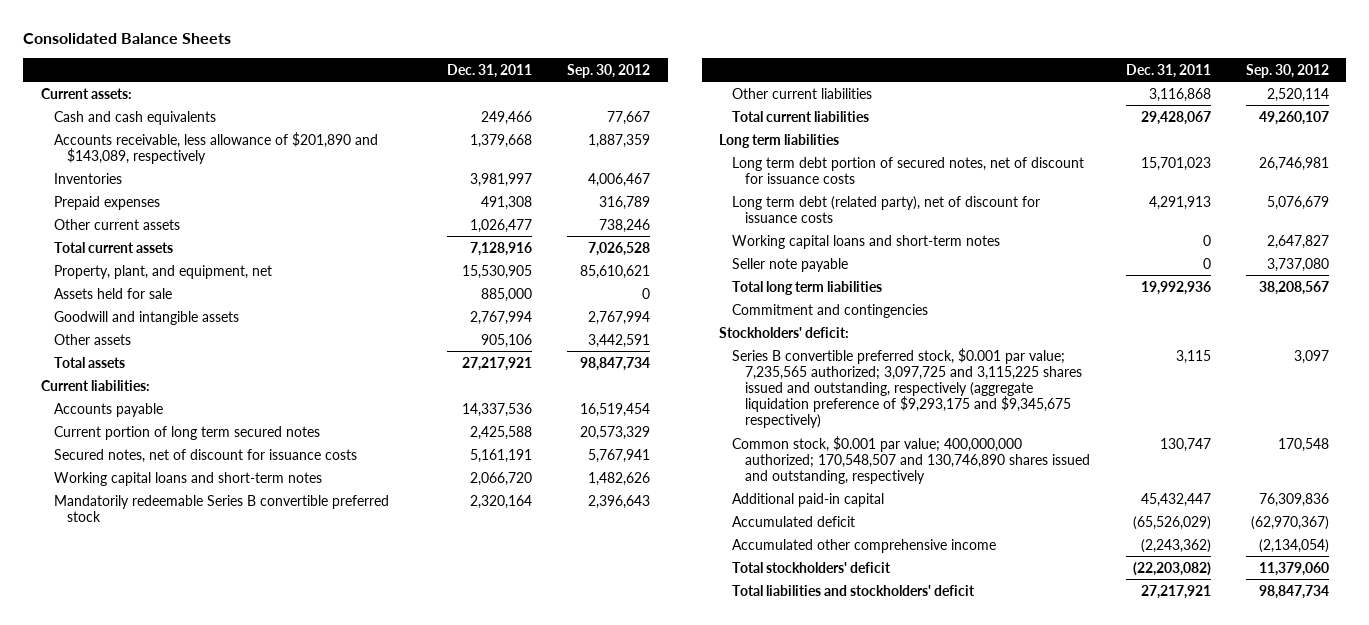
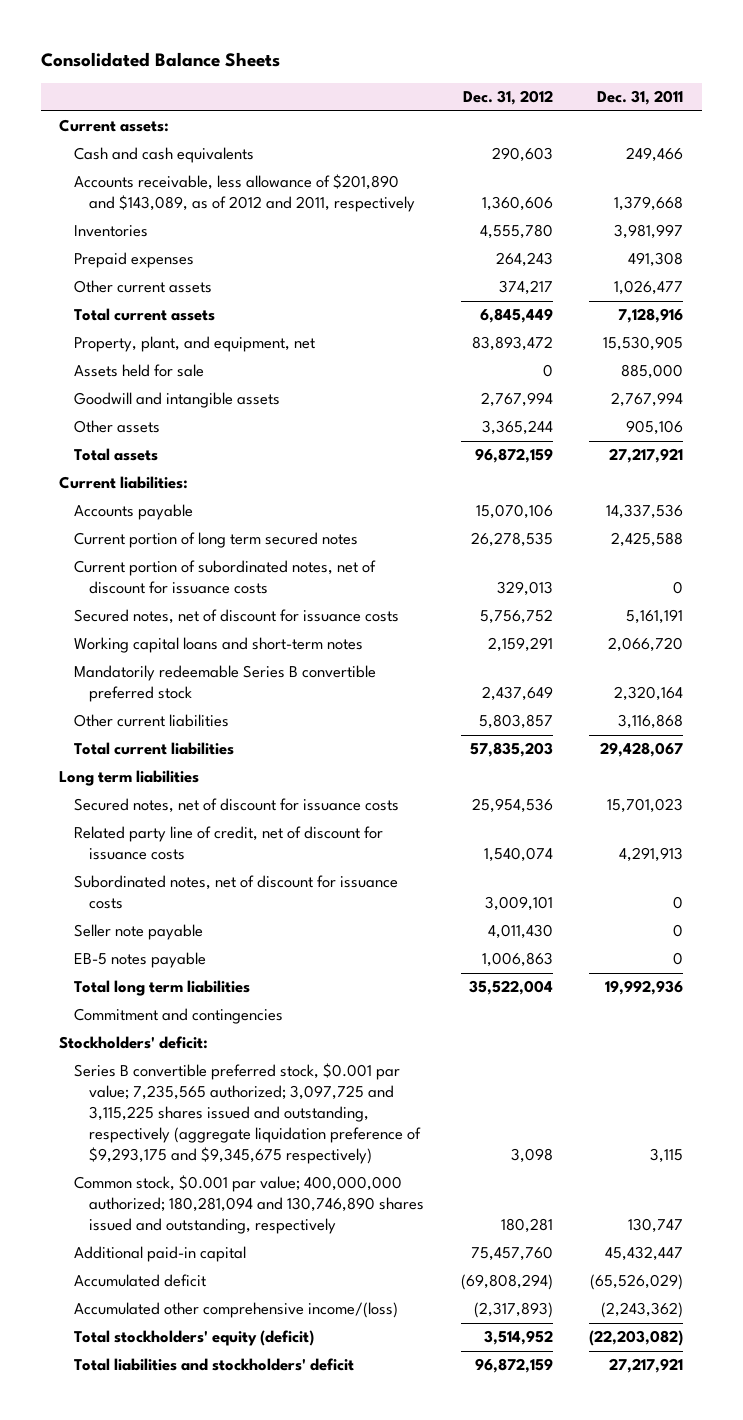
- | Dec. 31, 2011 | Sep. 30, 2012
+ | Dec. 31, 2012 | Dec. 31, 2011
- Accounts receivable, less allowance of $201,890 and $143,089, respectively | 1,379,668 | 1,887,359
+ Accounts receivable, less allowance of $201,890 and $143,089, as of 2012 and 2011, respectively | 1,360,606 | 1,379,668
+ Current portion of subordinated notes, net of discount for issuance costs | 329,013 | 0
- Long term debt portion of secured notes, net of discount for issuance costs | 15,701,023 | 26,746,981
- Long term debt (related party), net of discount for issuance costs | 4,291,913 | 5,076,679
- Working capital loans and short-term notes | 0 | 2,647,827
+ Secured notes, net of discount for issuance costs | 25,954,536 | 15,701,023
+ Related party line of credit, net of discount for issuance costs | 1,540,074 | 4,291,913
+ Subordinated notes, net of discount for issuance costs | 3,009,101 | 0
+ EB-5 notes payable | 1,006,863 | 0
- Common stock, $0.001 par value; 400,000,000 authorized; 170,548,507 and 130,746,890 shares issued and outstanding, respectively | 130,747 | 170,548
+ Common stock, $0.001 par value; 400,000,000 authorized; 180,281,094 and 130,746,890 shares issued and outstanding, respectively | 180,281 | 130,747
- Accumulated other comprehensive income | (2,243,362) | (2,134,054)
- Total stockholders' deficit | (22,203,082) | 11,379,060
+ Accumulated other comprehensive income/(loss) | (2,317,893) | (2,243,362)
+ Total stockholders' equity (deficit) | 3,514,952 | (22,203,082)

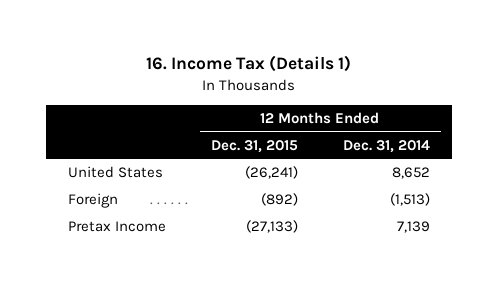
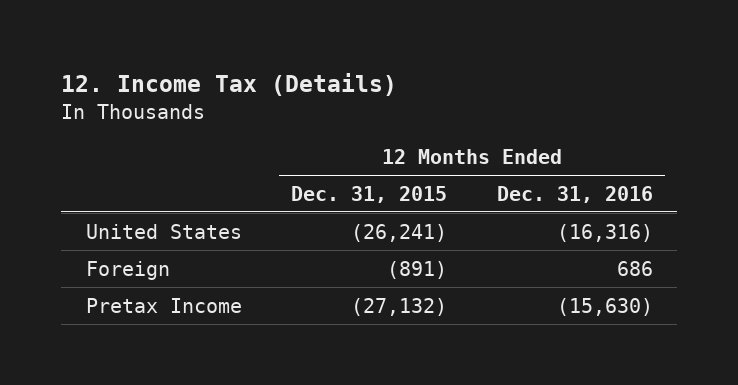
- 16. Income Tax (Details 1)
+ 12. Income Tax (Details)
- | 12 Months Ended Dec. 31, 2015 | 12 Months Ended Dec. 31, 2014
+ | 12 Months Ended Dec. 31, 2015 | 12 Months Ended Dec. 31, 2016
- Foreign | (892) | (1,513)
- Pretax Income | (27,133) | 7,139
+ Foreign | (891) | 686
+ Pretax Income | (27,132) | (15,630)

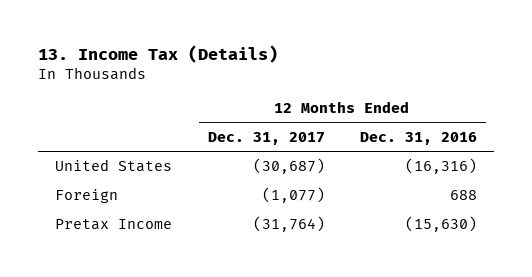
- 12. Income Tax (Details)
+ 13. Income Tax (Details)
- | 12 Months Ended Dec. 31, 2015 | 12 Months Ended Dec. 31, 2016
+ | 12 Months Ended Dec. 31, 2017 | 12 Months Ended Dec. 31, 2016
- Foreign | (891) | 686
+ Foreign | (1,077) | 688

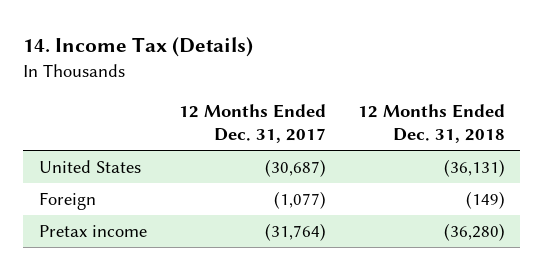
- 13. Income Tax (Details)
+ 14. Income Tax (Details)
- | 12 Months Ended Dec. 31, 2017 | 12 Months Ended Dec. 31, 2016
+ | 12 Months Ended Dec. 31, 2017 | 12 Months Ended Dec. 31, 2018
- Pretax Income | (31,764) | (15,630)
+ Pretax income | (31,764) | (36,280)

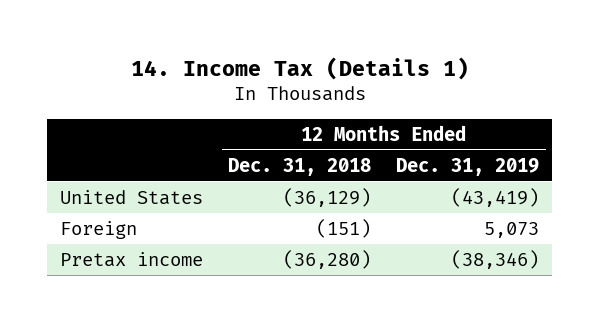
- 14. Income Tax (Details)
+ 14. Income Tax (Details 1)
- | 12 Months Ended Dec. 31, 2017 | 12 Months Ended Dec. 31, 2018
+ | 12 Months Ended Dec. 31, 2018 | 12 Months Ended Dec. 31, 2019
- United States | (30,687) | (36,131)
- Foreign | (1,077) | (149)
+ United States | (36,129) | (43,419)
+ Foreign | (151) | 5,073

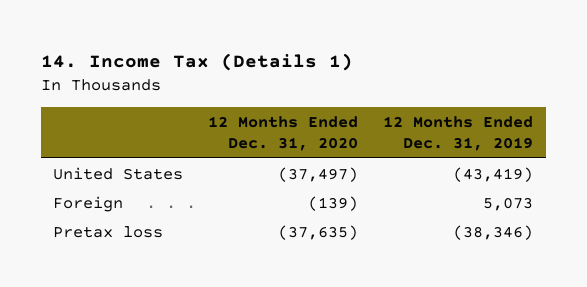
- | 12 Months Ended Dec. 31, 2018 | 12 Months Ended Dec. 31, 2019
+ | 12 Months Ended Dec. 31, 2020 | 12 Months Ended Dec. 31, 2019
- Pretax income | (36,280) | (38,346)
+ Pretax loss | (37,635) | (38,346)

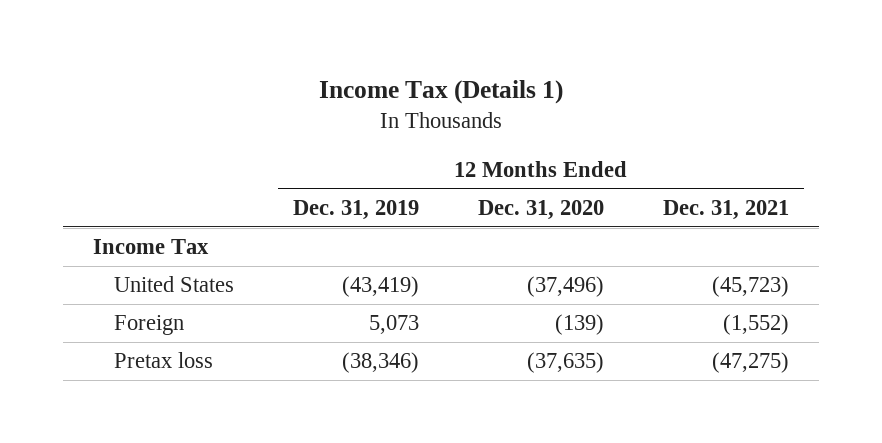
- 14. Income Tax (Details 1)
+ Income Tax (Details 1)
- | 12 Months Ended Dec. 31, 2020 | 12 Months Ended Dec. 31, 2019
+ | 12 Months Ended Dec. 31, 2019 | 12 Months Ended Dec. 31, 2020 | 12 Months Ended Dec. 31, 2021
- United States | (37,497) | (43,419)
+ Income Tax
+ United States | (43,419) | (37,496) | (45,723)

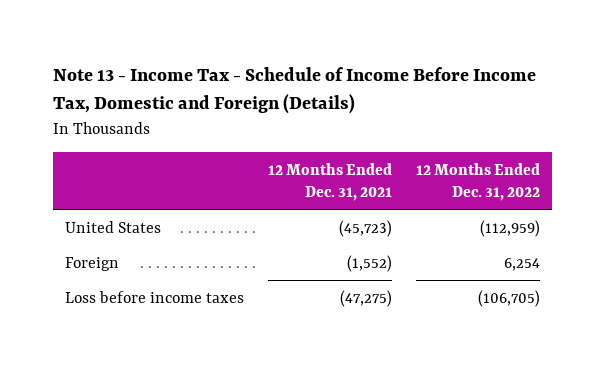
- Income Tax (Details 1)
+ Note 13 - Income Tax - Schedule of Income Before Income Tax, Domestic and Foreign (Details)
- | 12 Months Ended Dec. 31, 2019 | 12 Months Ended Dec. 31, 2020 | 12 Months Ended Dec. 31, 2021
+ | 12 Months Ended Dec. 31, 2021 | 12 Months Ended Dec. 31, 2022
- Income Tax
- Pretax loss | (38,346) | (37,635) | (47,275)
+ Loss before income taxes | (47,275) | (106,705)

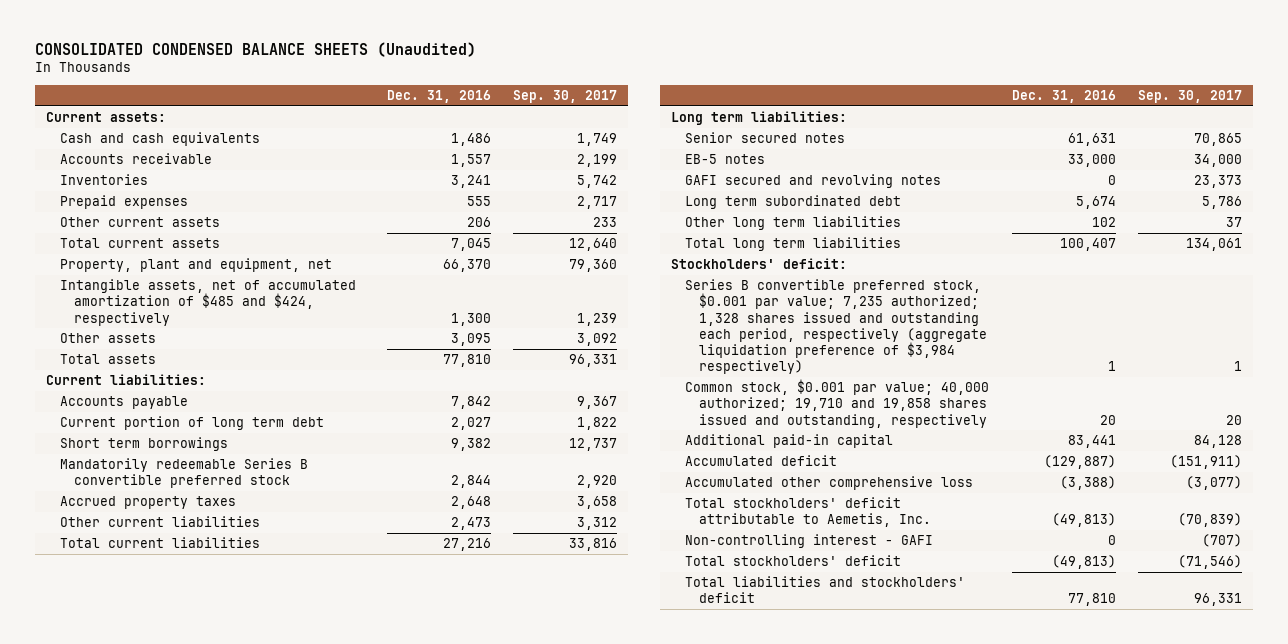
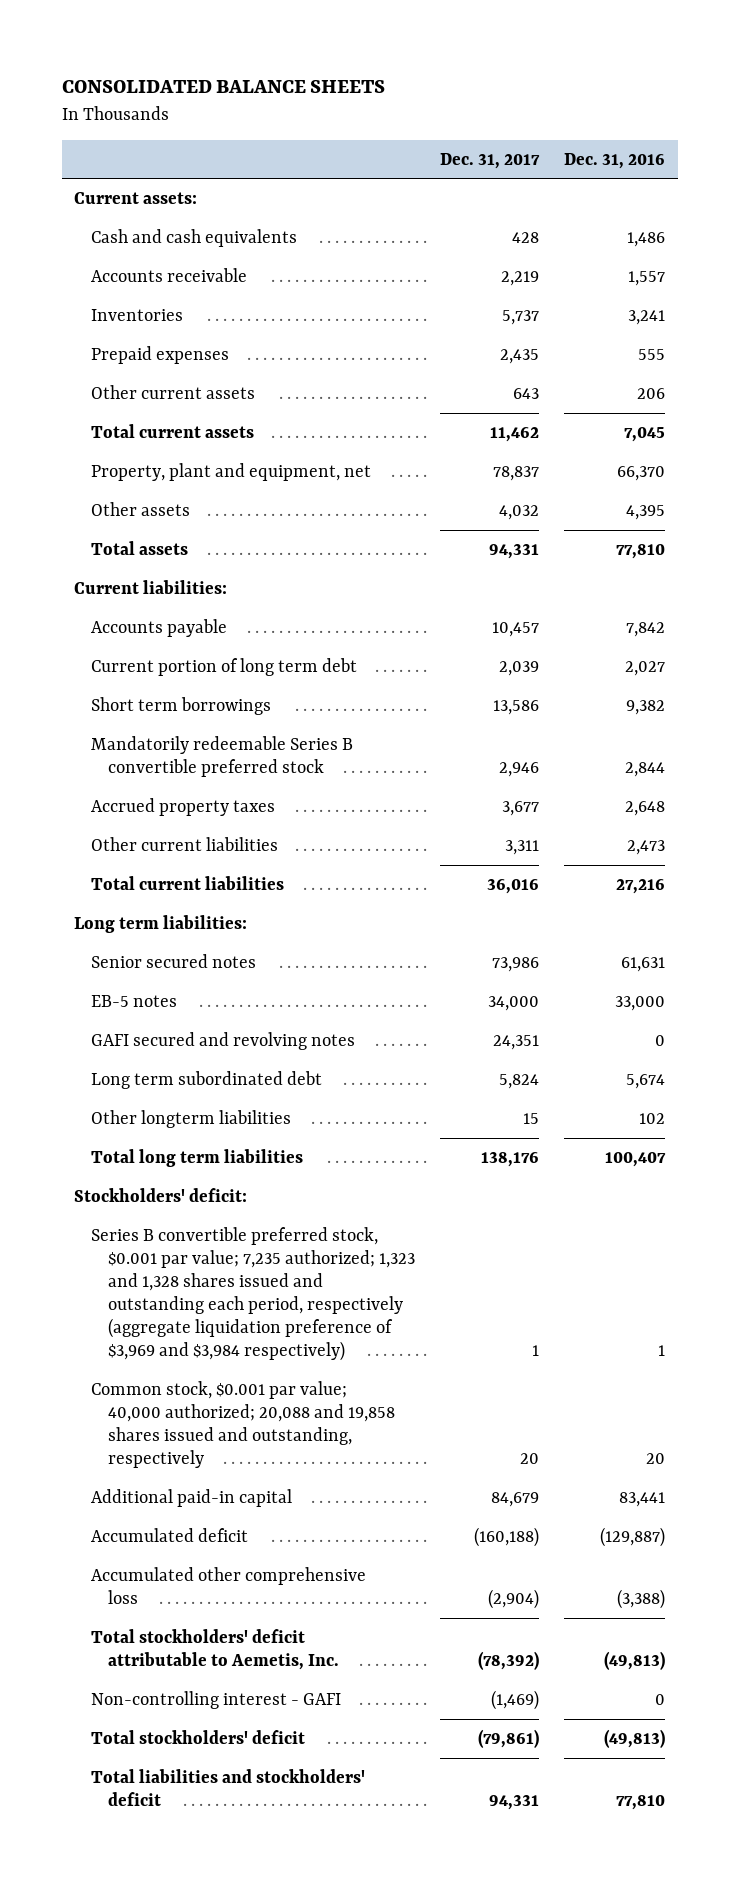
- CONSOLIDATED CONDENSED BALANCE SHEETS (Unaudited)
+ CONSOLIDATED BALANCE SHEETS
- | Dec. 31, 2016 | Sep. 30, 2017
+ | Dec. 31, 2017 | Dec. 31, 2016
- Intangible assets, net of accumulated amortization of $485 and $424, respectively | 1,300 | 1,239
- Other assets | 3,095 | 3,092
+ Other assets | 4,032 | 4,395
- Other long term liabilities | 102 | 37
+ Other longterm liabilities | 15 | 102
- Series B convertible preferred stock, $0.001 par value; 7,235 authorized; 1,328 shares issued and outstanding each period, respectively (aggregate liquidation preference of $3,984 respectively) | 1 | 1
- Common stock, $0.001 par value; 40,000 authorized; 19,710 and 19,858 shares issued and outstanding, respectively | 20 | 20
+ Series B convertible preferred stock, $0.001 par value; 7,235 authorized; 1,323 and 1,328 shares issued and outstanding each period, respectively (aggregate liquidation preference of $3,969 and $3,984 respectively) | 1 | 1
+ Common stock, $0.001 par value; 40,000 authorized; 20,088 and 19,858 shares issued and outstanding, respectively | 20 | 20

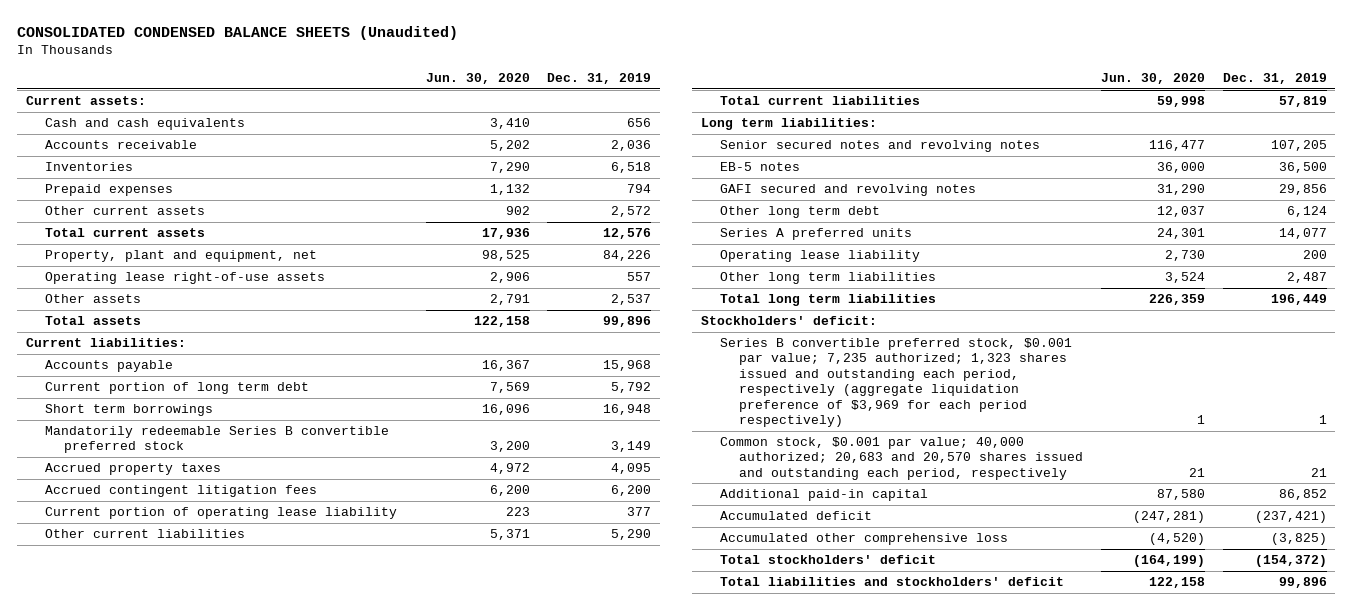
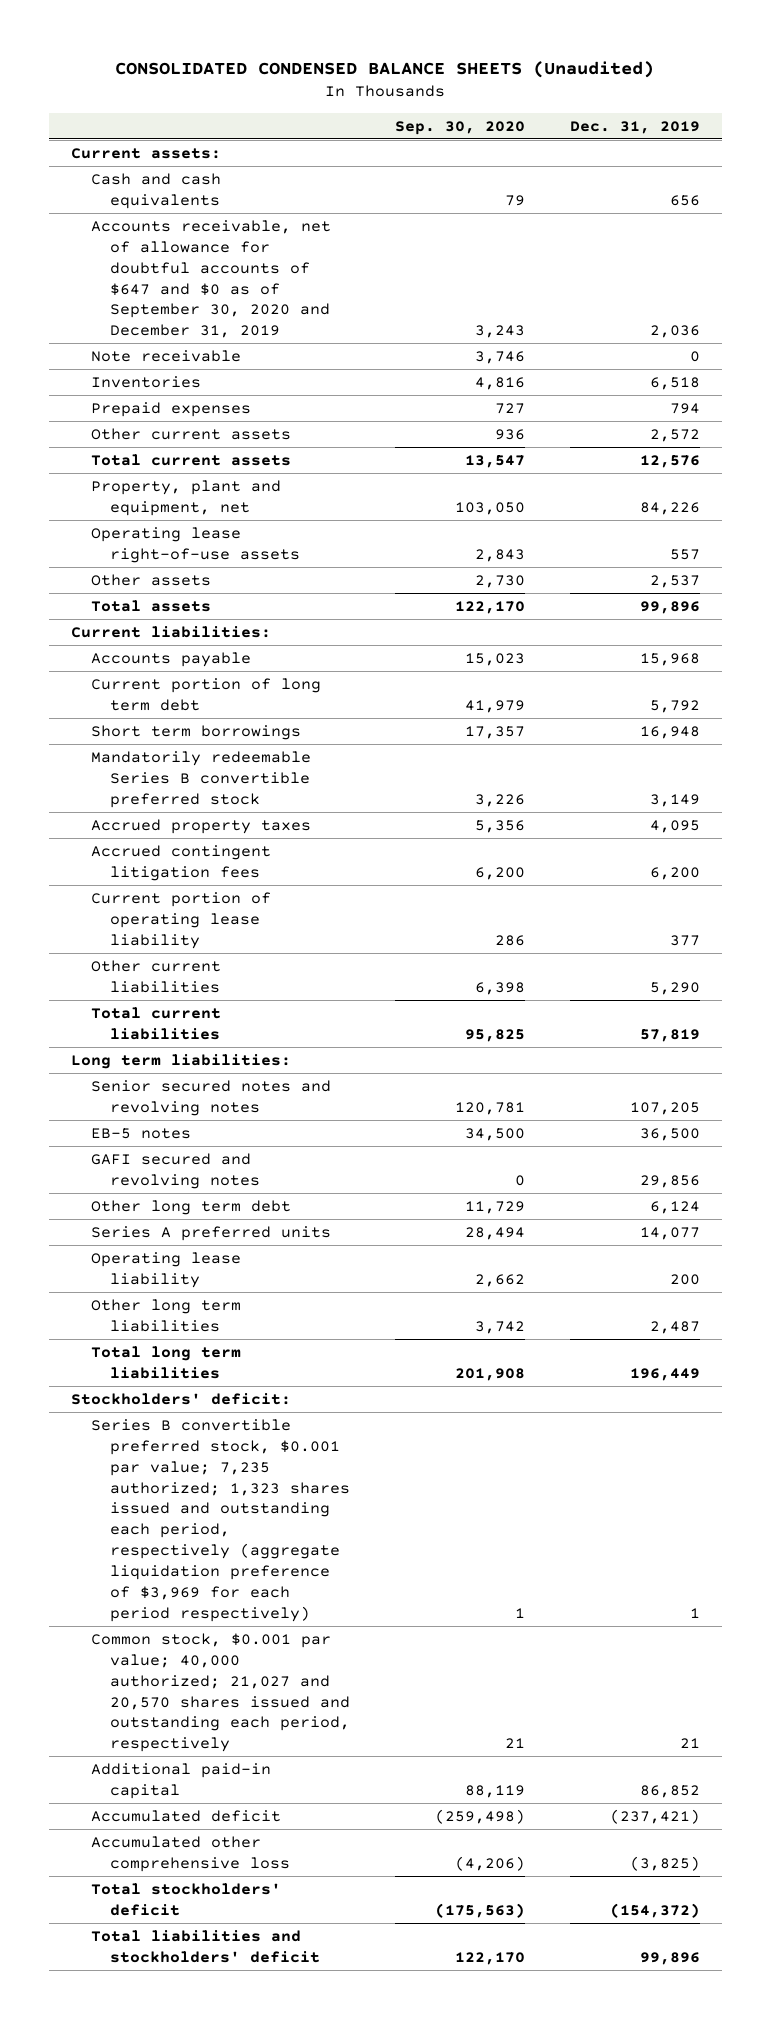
- | Jun. 30, 2020 | Dec. 31, 2019
+ | Sep. 30, 2020 | Dec. 31, 2019
- Accounts receivable | 5,202 | 2,036
+ Accounts receivable, net of allowance for doubtful accounts of $647 and $0 as of September 30, 2020 and December 31, 2019 | 3,243 | 2,036
+ Note receivable | 3,746 | 0
- Common stock, $0.001 par value; 40,000 authorized; 20,683 and 20,570 shares issued and outstanding each period, respectively | 21 | 21
+ Common stock, $0.001 par value; 40,000 authorized; 21,027 and 20,570 shares issued and outstanding each period, respectively | 21 | 21

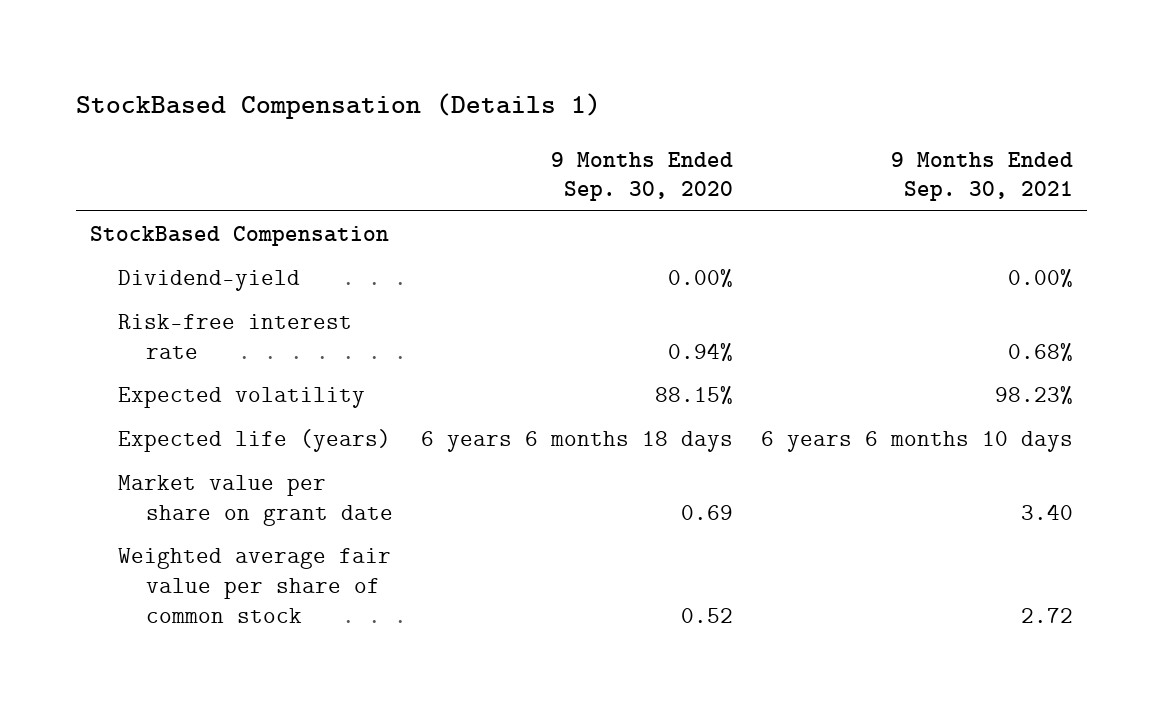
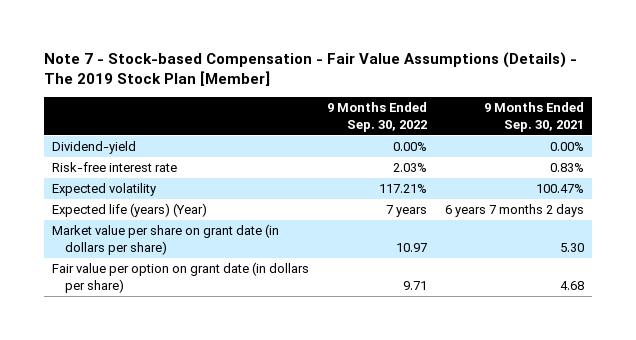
- StockBased Compensation (Details 1)
+ Note 7 - Stock-based Compensation - Fair Value Assumptions (Details) - The 2019 Stock Plan [Member]
- | 9 Months Ended Sep. 30, 2020 | 9 Months Ended Sep. 30, 2021
+ | 9 Months Ended Sep. 30, 2022 | 9 Months Ended Sep. 30, 2021
- StockBased Compensation
- Risk-free interest rate | 0.94% | 0.68%
- Expected volatility | 88.15% | 98.23%
- Expected life (years) | 6 years 6 months 18 days | 6 years 6 months 10 days
- Market value per share on grant date | 0.69 | 3.40
- Weighted average fair value per share of common stock | 0.52 | 2.72
+ Risk-free interest rate | 2.03% | 0.83%
+ Expected volatility | 117.21% | 100.47%
+ Expected life (years) (Year) | 7 years | 6 years 7 months 2 days
+ Market value per share on grant date (in dollars per share) | 10.97 | 5.30
+ Fair value per option on grant date (in dollars per share) | 9.71 | 4.68

